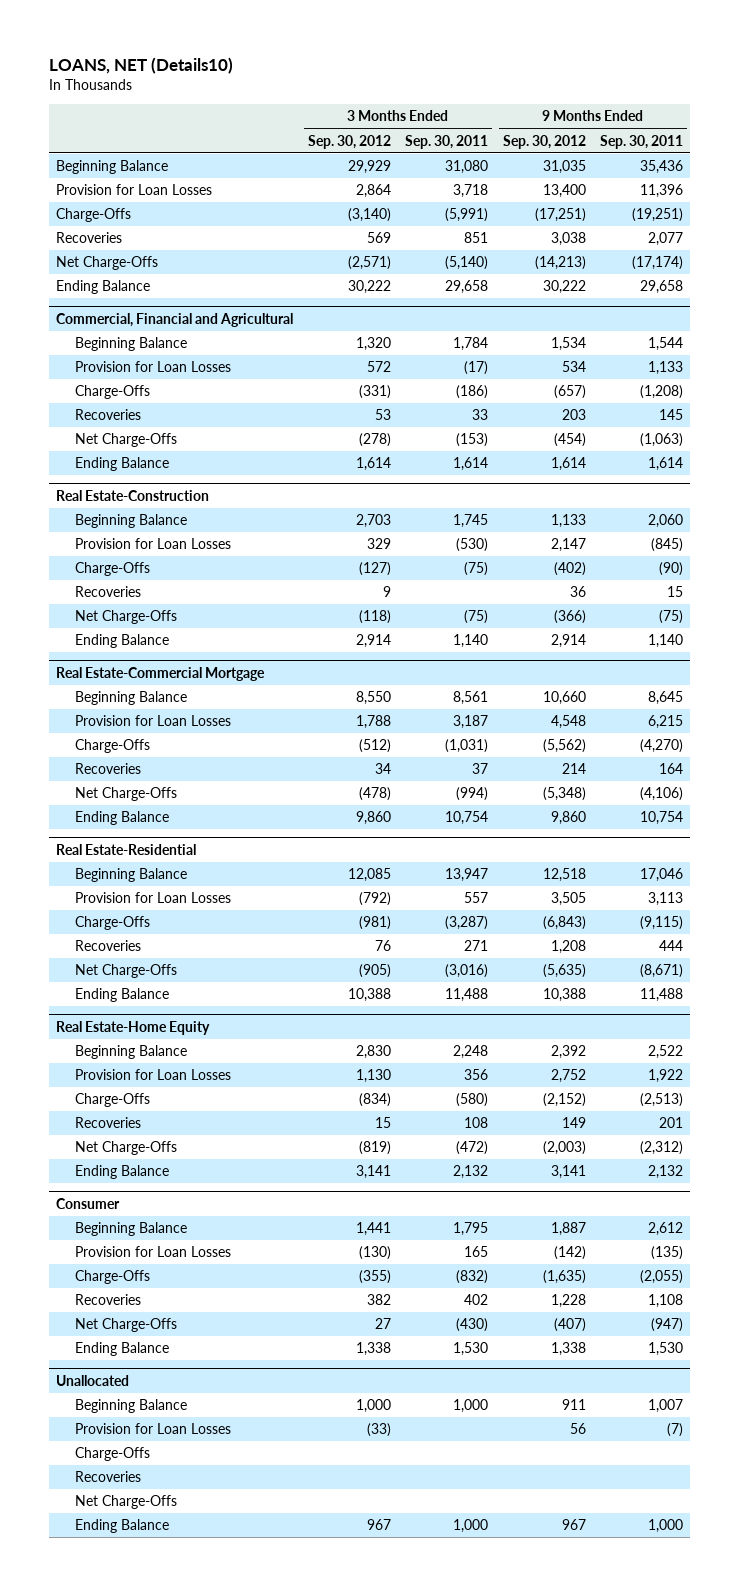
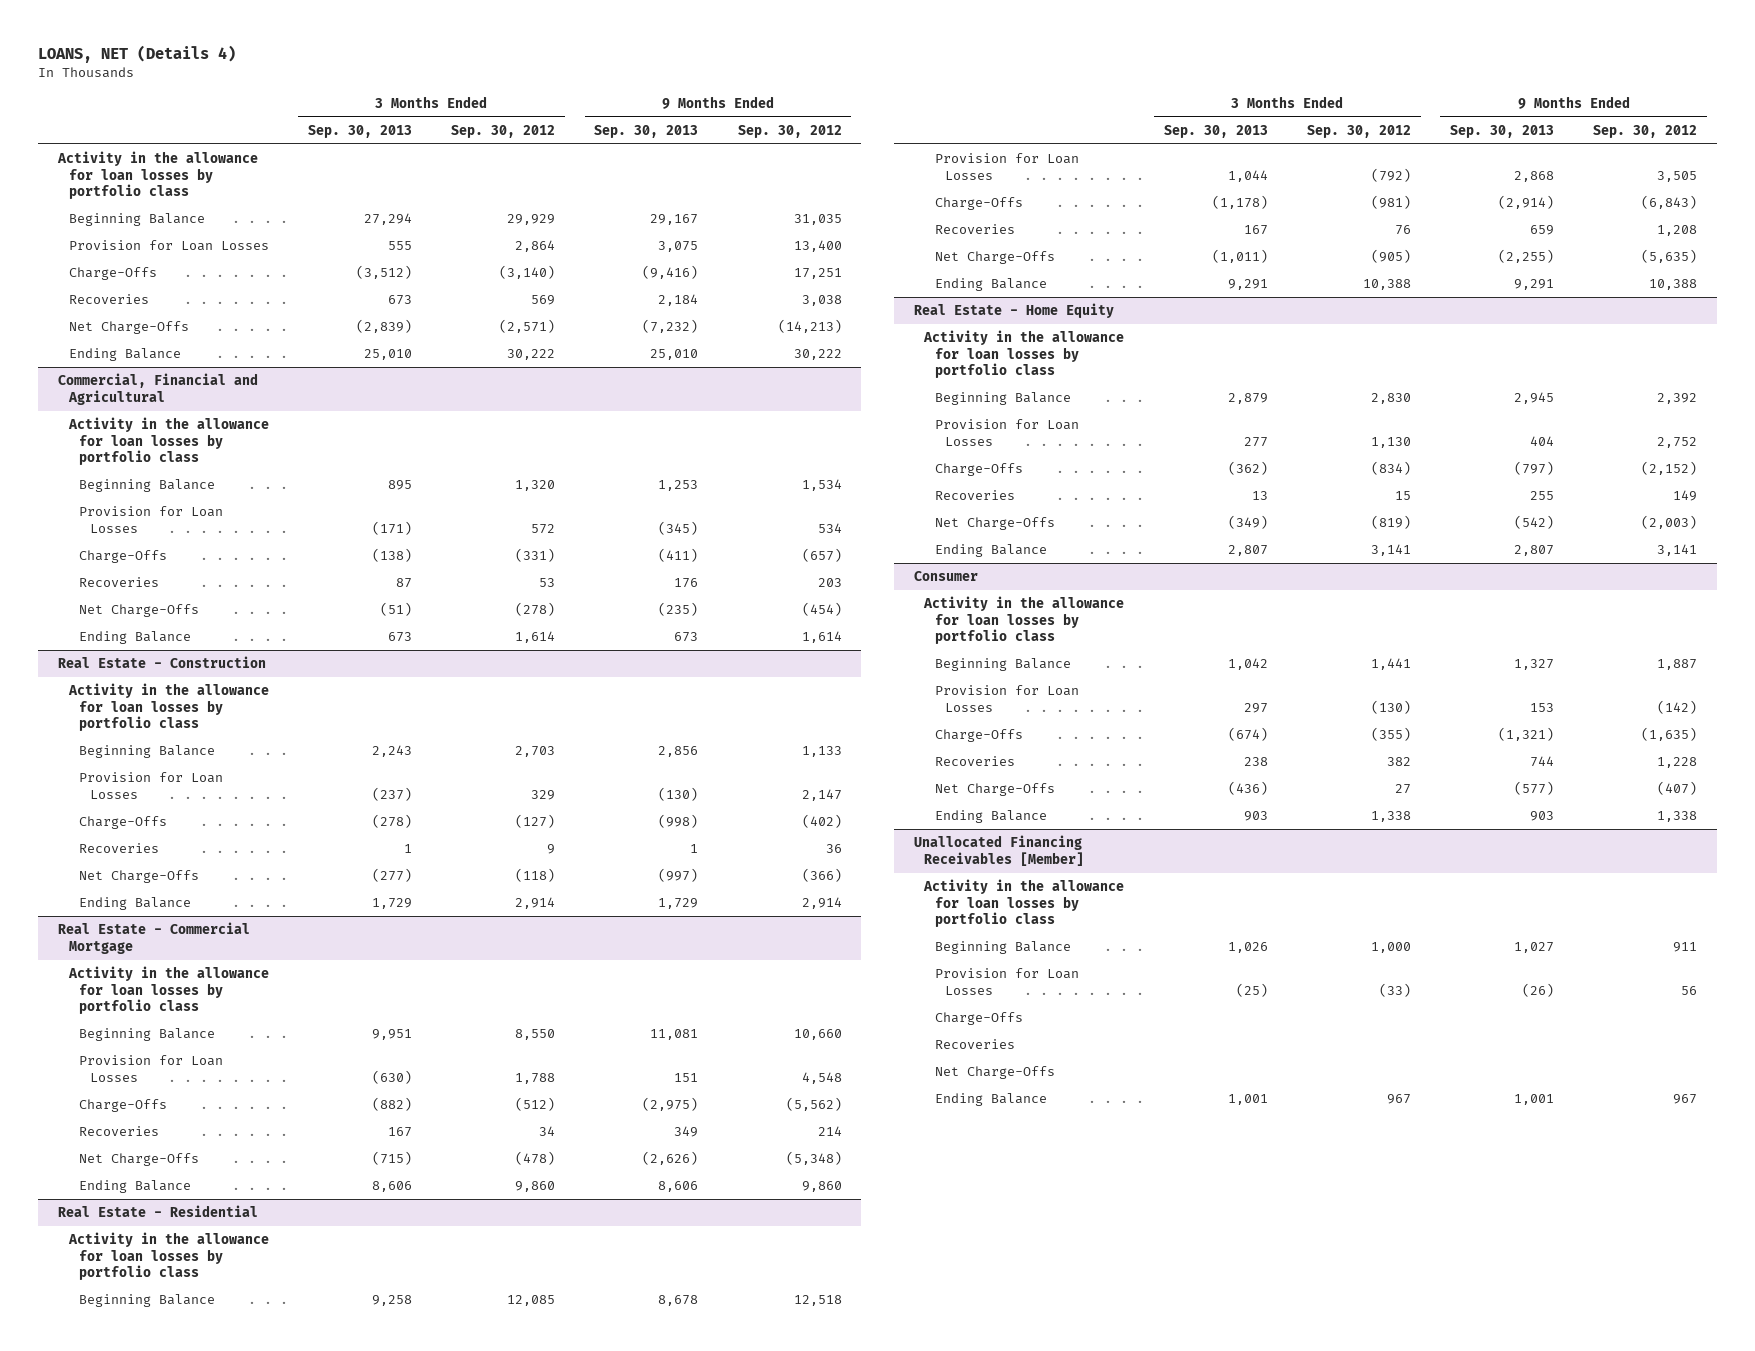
- LOANS, NET (Details10)
+ LOANS, NET (Details 4)
- | 3 Months Ended Sep. 30, 2012 | 3 Months Ended Sep. 30, 2011 | 9 Months Ended Sep. 30, 2012 | 9 Months Ended Sep. 30, 2011
+ | 3 Months Ended Sep. 30, 2013 | 3 Months Ended Sep. 30, 2012 | 9 Months Ended Sep. 30, 2013 | 9 Months Ended Sep. 30, 2012
+ Activity in the allowance for loan losses by portfolio class
- Charge-Offs | (3,140) | (5,991) | (17,251) | (19,251)
+ Charge-Offs | (3,512) | (3,140) | (9,416) | 17,251
@ Commercial, Financial and Agricultural
+ Activity in the allowance for loan losses by portfolio class
- Real Estate-Construction
+ Real Estate - Construction
+ Activity in the allowance for loan losses by portfolio class
- Real Estate-Commercial Mortgage
+ Real Estate - Commercial Mortgage
+ Activity in the allowance for loan losses by portfolio class
- Real Estate-Residential
+ Real Estate - Residential
+ Activity in the allowance for loan losses by portfolio class
- Real Estate-Home Equity
+ Real Estate - Home Equity
+ Activity in the allowance for loan losses by portfolio class
@ Consumer
+ Activity in the allowance for loan losses by portfolio class
- Unallocated
+ Unallocated Financing Receivables [Member]
+ Activity in the allowance for loan losses by portfolio class

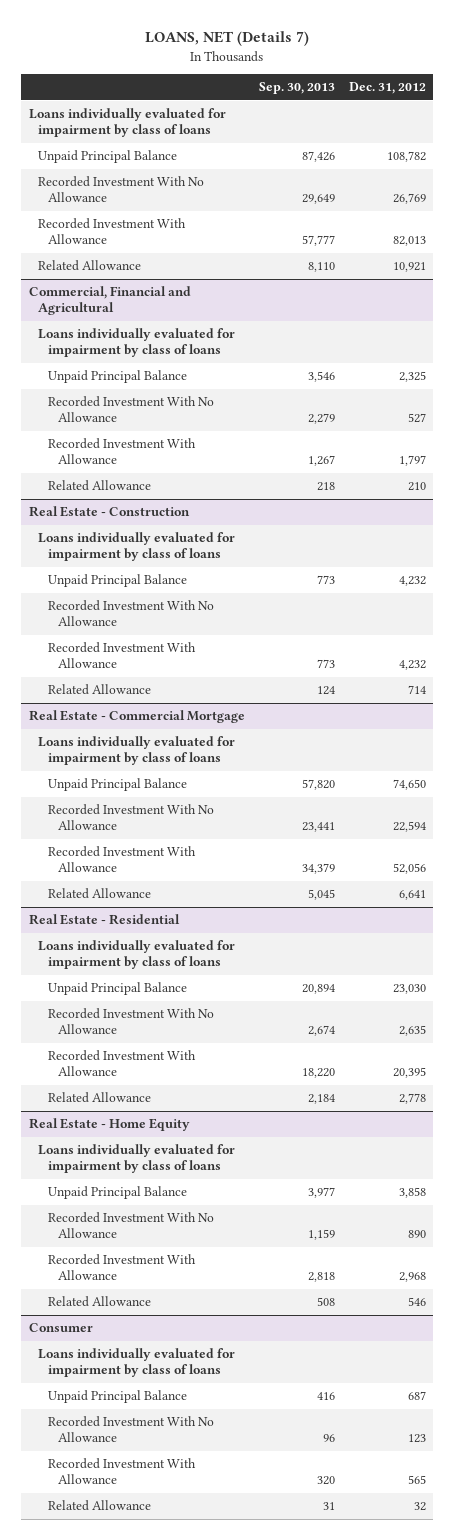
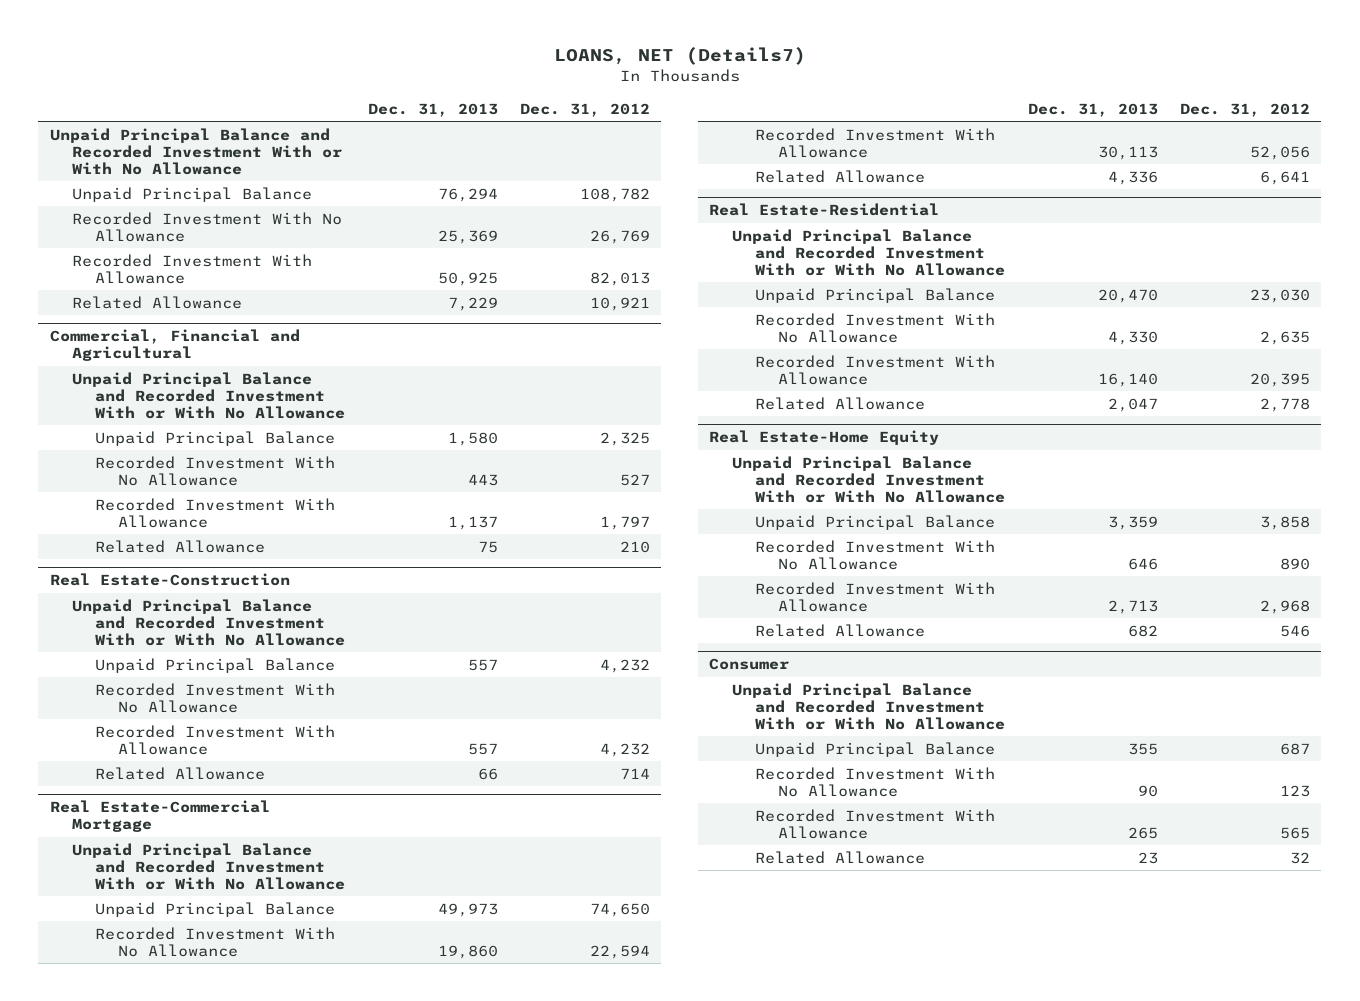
- LOANS, NET (Details 7)
+ LOANS, NET (Details7)
- | Sep. 30, 2013 | Dec. 31, 2012
+ | Dec. 31, 2013 | Dec. 31, 2012
- Loans individually evaluated for impairment by class of loans
+ Unpaid Principal Balance and Recorded Investment With or With No Allowance
@ Commercial, Financial and Agricultural
- Loans individually evaluated for impairment by class of loans
+ Unpaid Principal Balance and Recorded Investment With or With No Allowance
- Real Estate - Construction
- Loans individually evaluated for impairment by class of loans
+ Real Estate-Construction
+ Unpaid Principal Balance and Recorded Investment With or With No Allowance
- Real Estate - Commercial Mortgage
- Loans individually evaluated for impairment by class of loans
+ Real Estate-Commercial Mortgage
+ Unpaid Principal Balance and Recorded Investment With or With No Allowance
- Real Estate - Residential
- Loans individually evaluated for impairment by class of loans
+ Real Estate-Residential
+ Unpaid Principal Balance and Recorded Investment With or With No Allowance
- Real Estate - Home Equity
- Loans individually evaluated for impairment by class of loans
+ Real Estate-Home Equity
+ Unpaid Principal Balance and Recorded Investment With or With No Allowance
@ Consumer
- Loans individually evaluated for impairment by class of loans
+ Unpaid Principal Balance and Recorded Investment With or With No Allowance

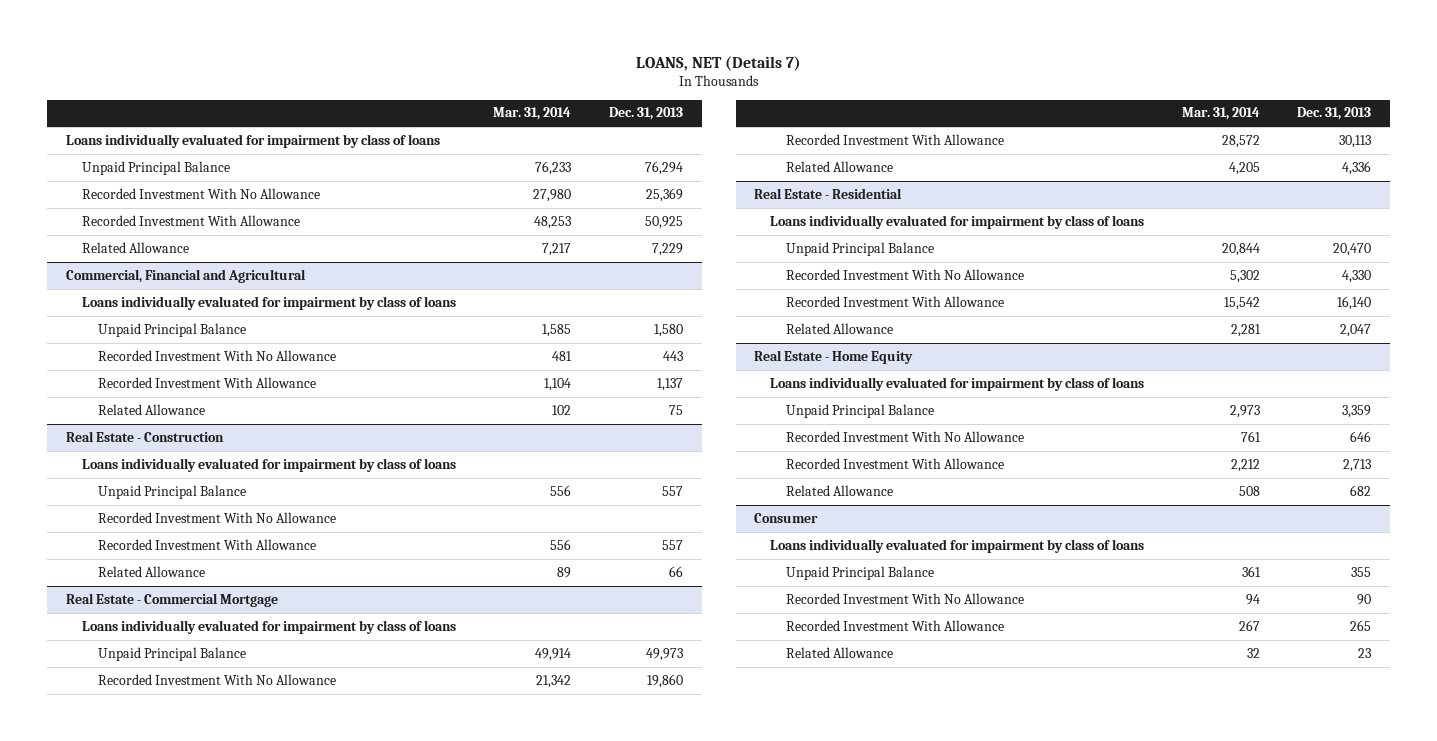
- LOANS, NET (Details7)
+ LOANS, NET (Details 7)
- | Dec. 31, 2013 | Dec. 31, 2012
+ | Mar. 31, 2014 | Dec. 31, 2013
- Unpaid Principal Balance and Recorded Investment With or With No Allowance
+ Loans individually evaluated for impairment by class of loans
@ Commercial, Financial and Agricultural
- Unpaid Principal Balance and Recorded Investment With or With No Allowance
+ Loans individually evaluated for impairment by class of loans
- Real Estate-Construction
- Unpaid Principal Balance and Recorded Investment With or With No Allowance
+ Real Estate - Construction
+ Loans individually evaluated for impairment by class of loans
- Real Estate-Commercial Mortgage
- Unpaid Principal Balance and Recorded Investment With or With No Allowance
+ Real Estate - Commercial Mortgage
+ Loans individually evaluated for impairment by class of loans
- Real Estate-Residential
- Unpaid Principal Balance and Recorded Investment With or With No Allowance
+ Real Estate - Residential
+ Loans individually evaluated for impairment by class of loans
- Real Estate-Home Equity
- Unpaid Principal Balance and Recorded Investment With or With No Allowance
+ Real Estate - Home Equity
+ Loans individually evaluated for impairment by class of loans
@ Consumer
- Unpaid Principal Balance and Recorded Investment With or With No Allowance
+ Loans individually evaluated for impairment by class of loans

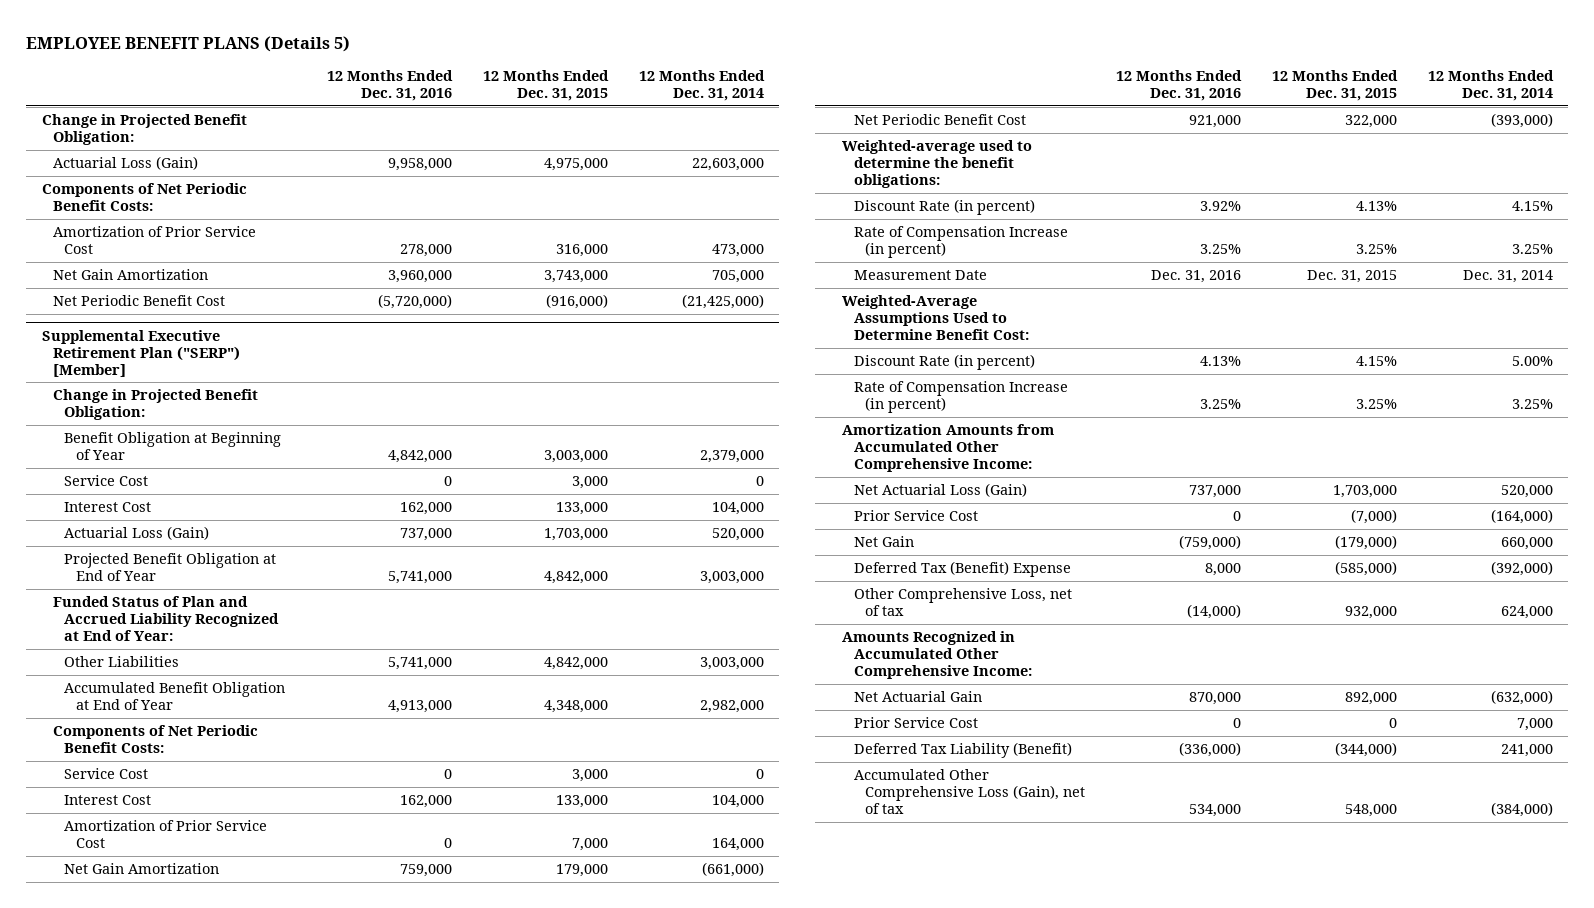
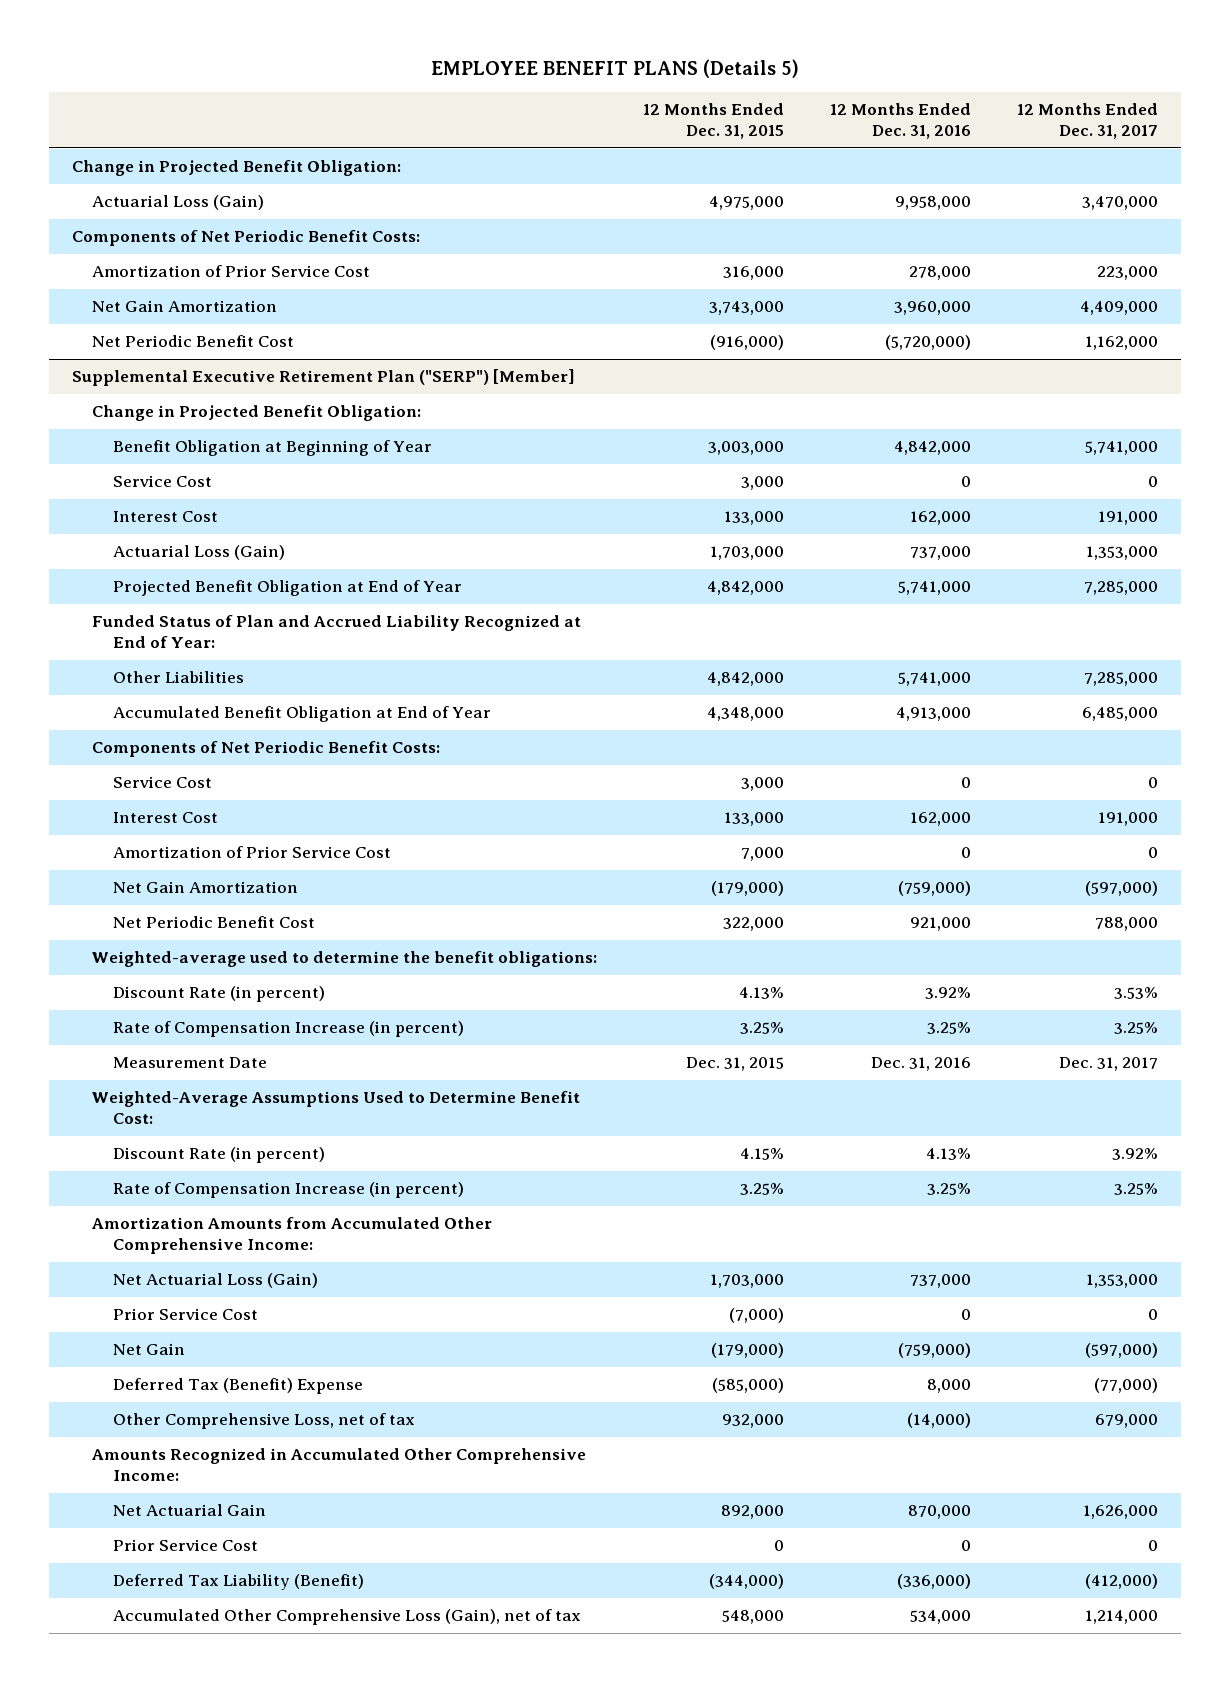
- | 12 Months Ended Dec. 31, 2016 | 12 Months Ended Dec. 31, 2015 | 12 Months Ended Dec. 31, 2014
+ | 12 Months Ended Dec. 31, 2015 | 12 Months Ended Dec. 31, 2016 | 12 Months Ended Dec. 31, 2017
@ Supplemental Executive Retirement Plan ("SERP") [Member]
- Net Gain Amortization | 759,000 | 179,000 | (661,000)
+ Net Gain Amortization | (179,000) | (759,000) | (597,000)

